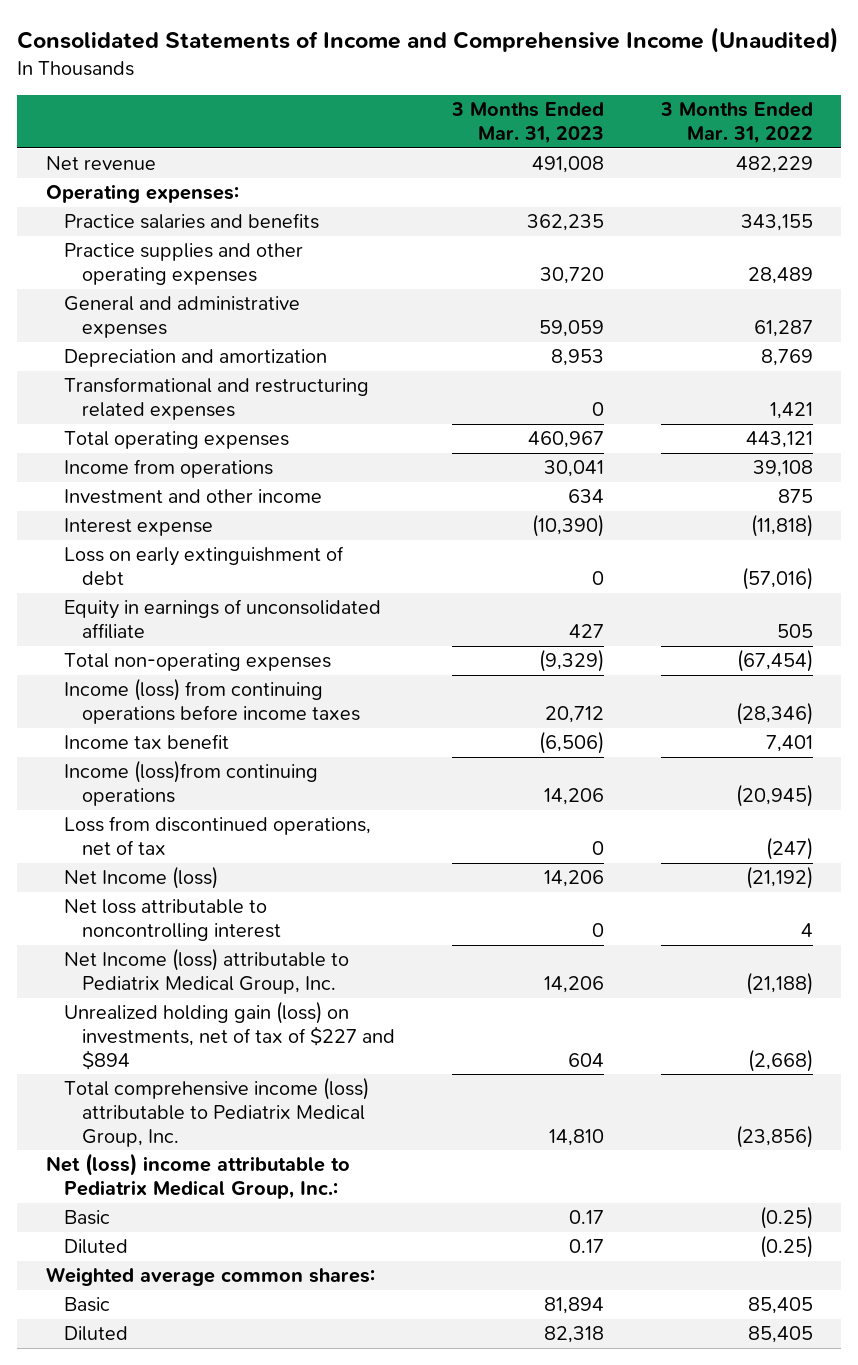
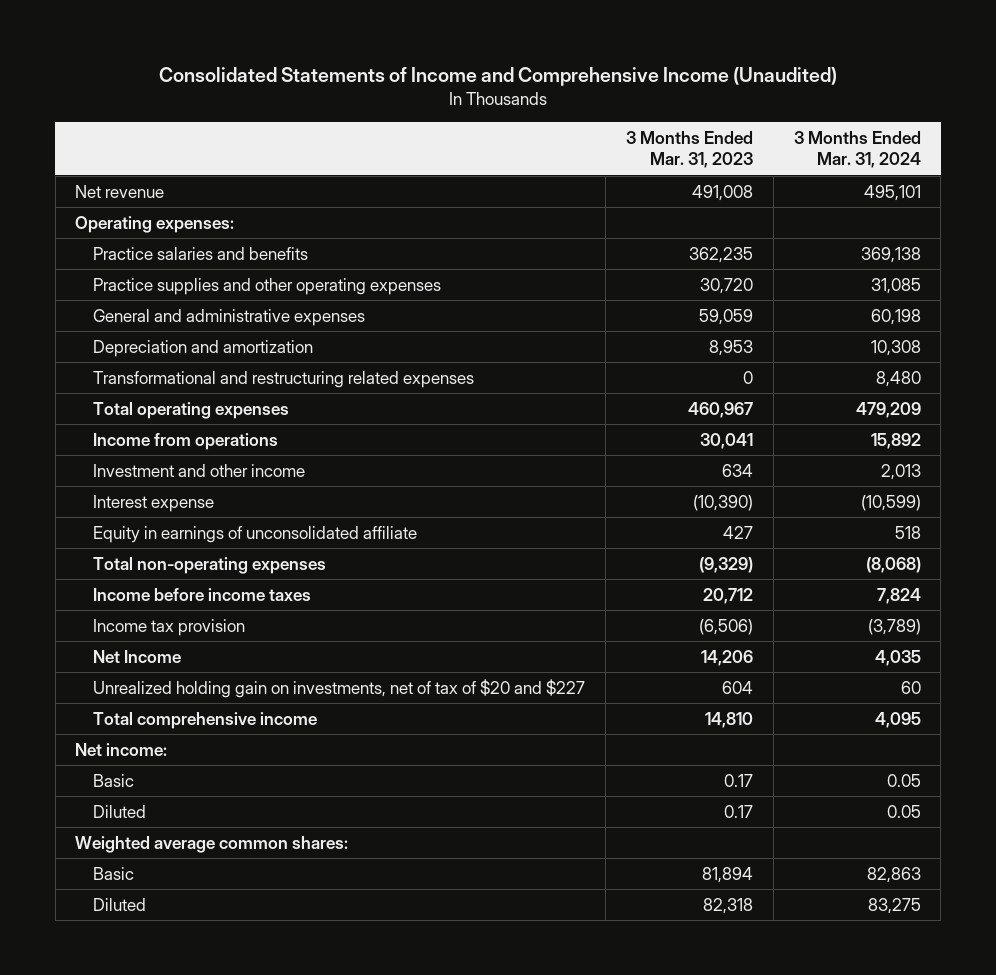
- | 3 Months Ended Mar. 31, 2023 | 3 Months Ended Mar. 31, 2022
+ | 3 Months Ended Mar. 31, 2023 | 3 Months Ended Mar. 31, 2024
- Loss on early extinguishment of debt | 0 | (57,016)
- Income (loss) from continuing operations before income taxes | 20,712 | (28,346)
- Income tax benefit | (6,506) | 7,401
- Income (loss)from continuing operations | 14,206 | (20,945)
- Loss from discontinued operations, net of tax | 0 | (247)
- Net Income (loss) | 14,206 | (21,192)
- Net loss attributable to noncontrolling interest | 0 | 4
- Net Income (loss) attributable to Pediatrix Medical Group, Inc. | 14,206 | (21,188)
- Unrealized holding gain (loss) on investments, net of tax of $227 and $894 | 604 | (2,668)
- Total comprehensive income (loss) attributable to Pediatrix Medical Group, Inc. | 14,810 | (23,856)
- Net (loss) income attributable to Pediatrix Medical Group, Inc.:
+ Income before income taxes | 20,712 | 7,824
+ Income tax provision | (6,506) | (3,789)
+ Net Income | 14,206 | 4,035
+ Unrealized holding gain on investments, net of tax of $20 and $227 | 604 | 60
+ Total comprehensive income | 14,810 | 4,095
+ Net income:

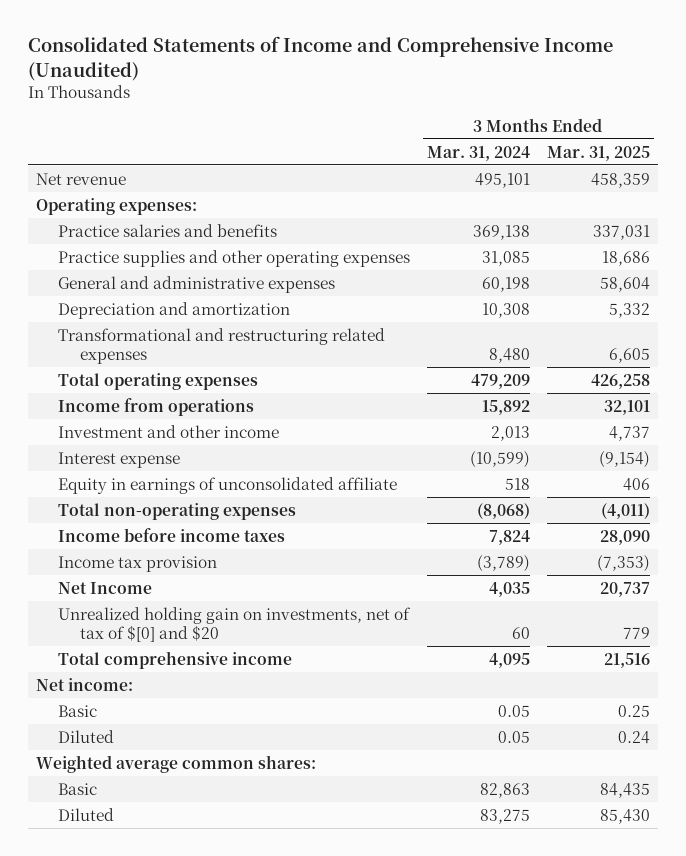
- | 3 Months Ended Mar. 31, 2023 | 3 Months Ended Mar. 31, 2024
+ | 3 Months Ended Mar. 31, 2024 | 3 Months Ended Mar. 31, 2025
- Unrealized holding gain on investments, net of tax of $20 and $227 | 604 | 60
+ Unrealized holding gain on investments, net of tax of $[0] and $20 | 60 | 779

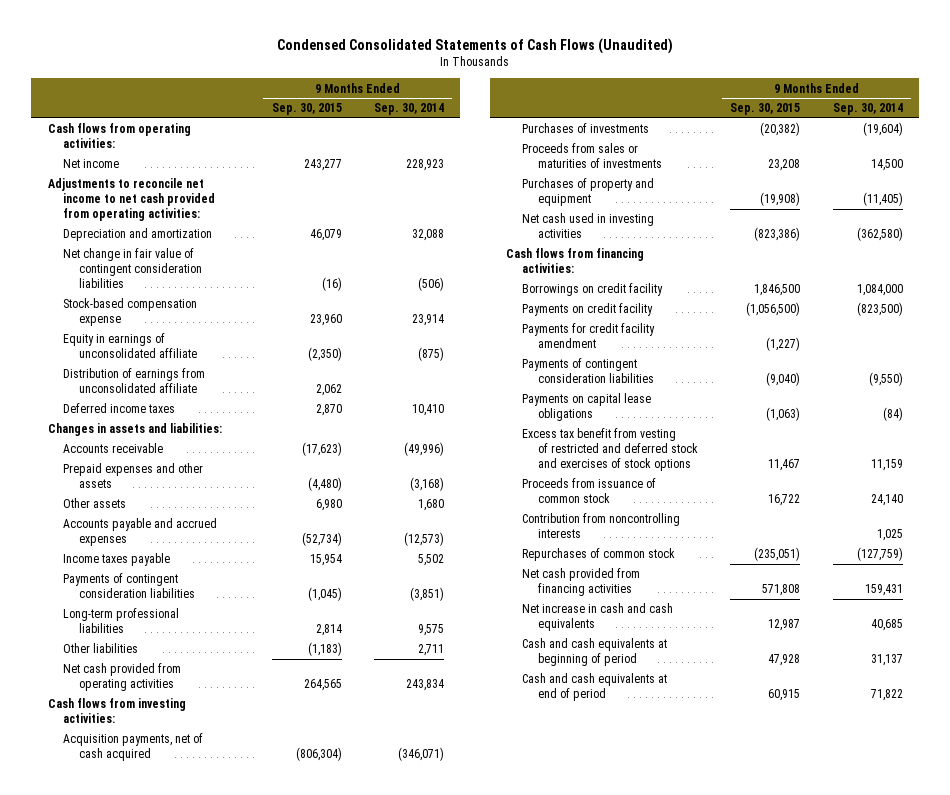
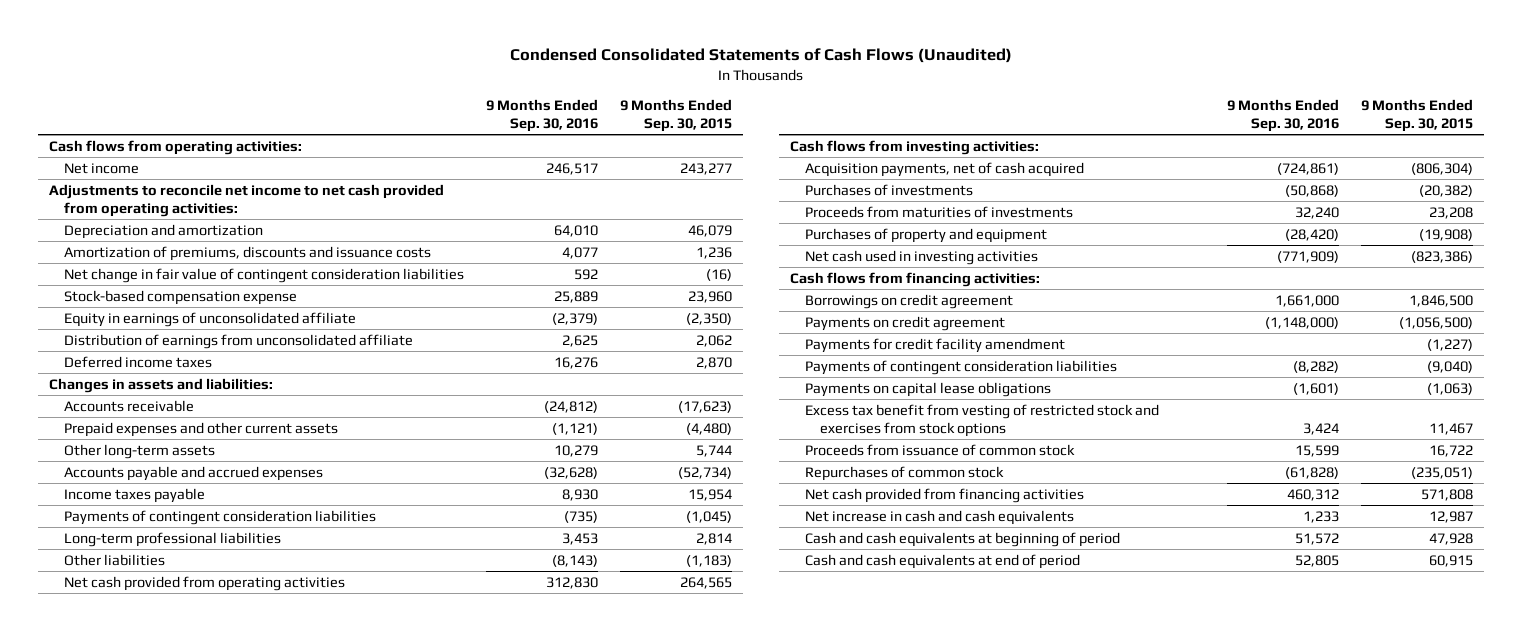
- | 9 Months Ended Sep. 30, 2015 | 9 Months Ended Sep. 30, 2014
+ | 9 Months Ended Sep. 30, 2016 | 9 Months Ended Sep. 30, 2015
+ Amortization of premiums, discounts and issuance costs | 4,077 | 1,236
- Prepaid expenses and other assets | (4,480) | (3,168)
- Other assets | 6,980 | 1,680
+ Prepaid expenses and other current assets | (1,121) | (4,480)
+ Other long-term assets | 10,279 | 5,744
- Proceeds from sales or maturities of investments | 23,208 | 14,500
+ Proceeds from maturities of investments | 32,240 | 23,208
- Borrowings on credit facility | 1,846,500 | 1,084,000
- Payments on credit facility | (1,056,500) | (823,500)
+ Borrowings on credit agreement | 1,661,000 | 1,846,500
+ Payments on credit agreement | (1,148,000) | (1,056,500)
- Excess tax benefit from vesting of restricted and deferred stock and exercises of stock options | 11,467 | 11,159
+ Excess tax benefit from vesting of restricted stock and exercises from stock options | 3,424 | 11,467
- Contribution from noncontrolling interests | | 1,025

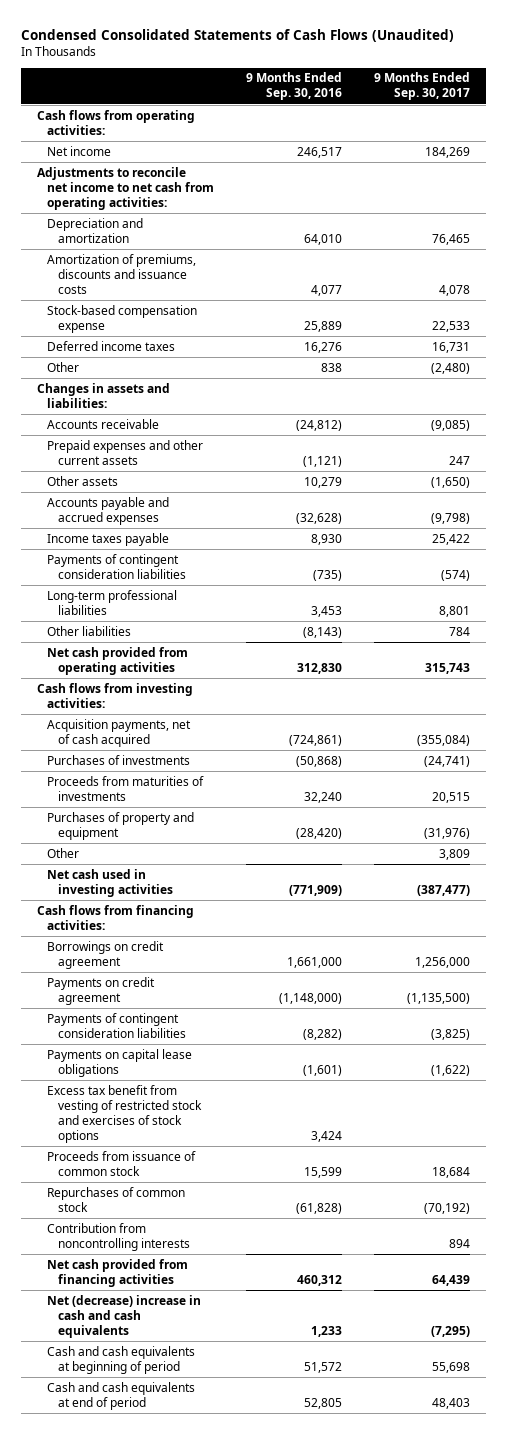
- | 9 Months Ended Sep. 30, 2016 | 9 Months Ended Sep. 30, 2015
+ | 9 Months Ended Sep. 30, 2016 | 9 Months Ended Sep. 30, 2017
- Adjustments to reconcile net income to net cash provided from operating activities:
+ Adjustments to reconcile net income to net cash from operating activities:
- Net change in fair value of contingent consideration liabilities | 592 | (16)
- Equity in earnings of unconsolidated affiliate | (2,379) | (2,350)
- Distribution of earnings from unconsolidated affiliate | 2,625 | 2,062
+ Other | 838 | (2,480)
- Other long-term assets | 10,279 | 5,744
+ Other assets | 10,279 | (1,650)
+ Other | | 3,809
- Payments for credit facility amendment | | (1,227)
- Excess tax benefit from vesting of restricted stock and exercises from stock options | 3,424 | 11,467
+ Excess tax benefit from vesting of restricted stock and exercises of stock options | 3,424 |
+ Contribution from noncontrolling interests | | 894
- Net increase in cash and cash equivalents | 1,233 | 12,987
+ Net (decrease) increase in cash and cash equivalents | 1,233 | (7,295)

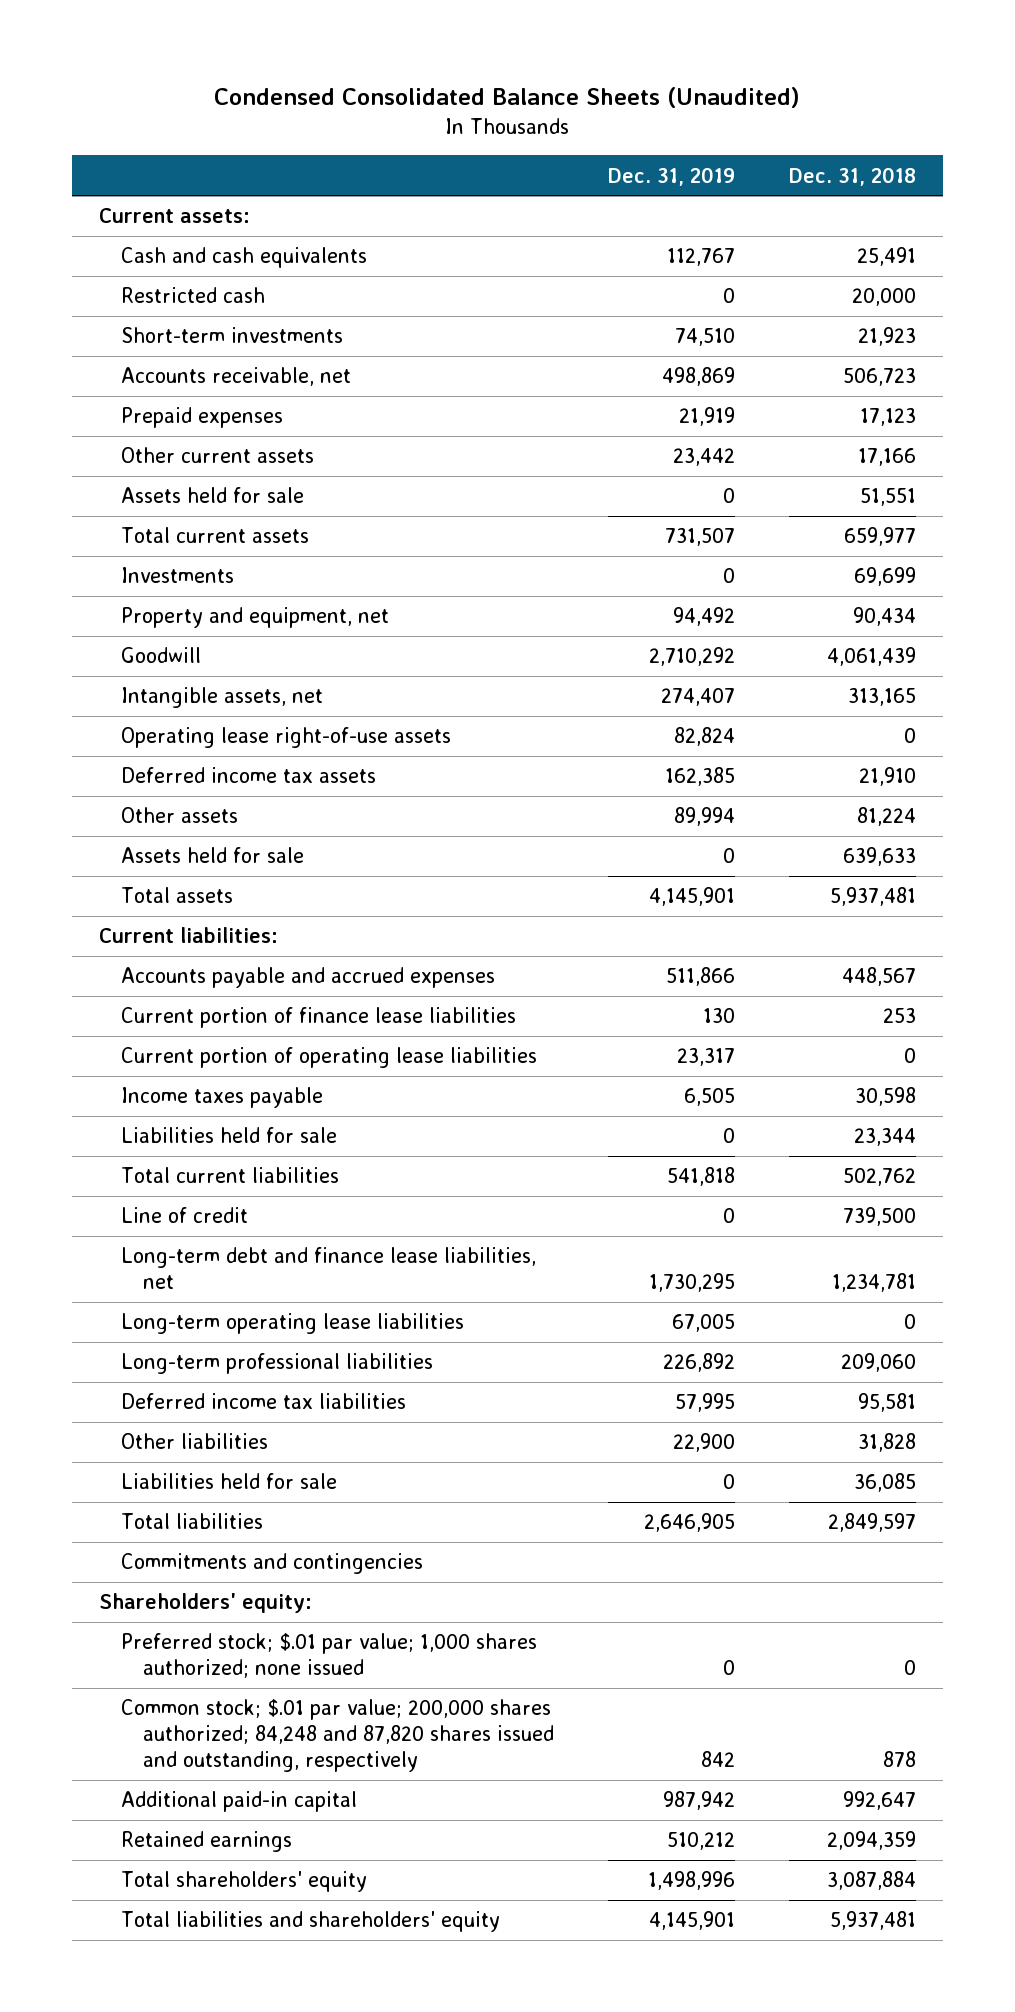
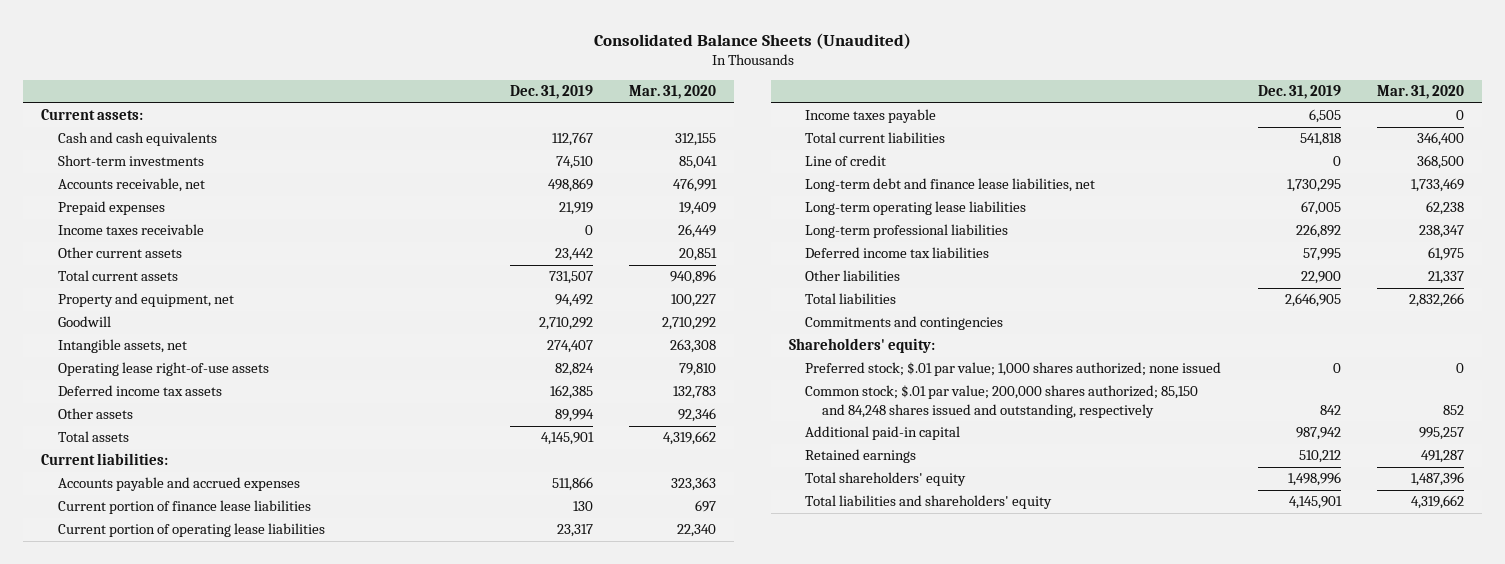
- Condensed Consolidated Balance Sheets (Unaudited)
+ Consolidated Balance Sheets (Unaudited)
- | Dec. 31, 2019 | Dec. 31, 2018
+ | Dec. 31, 2019 | Mar. 31, 2020
- Restricted cash | 0 | 20,000
+ Income taxes receivable | 0 | 26,449
- Assets held for sale | 0 | 51,551
- Investments | 0 | 69,699
- Assets held for sale | 0 | 639,633
- Liabilities held for sale | 0 | 23,344
- Liabilities held for sale | 0 | 36,085
- Common stock; $.01 par value; 200,000 shares authorized; 84,248 and 87,820 shares issued and outstanding, respectively | 842 | 878
+ Common stock; $.01 par value; 200,000 shares authorized; 85,150 and 84,248 shares issued and outstanding, respectively | 842 | 852

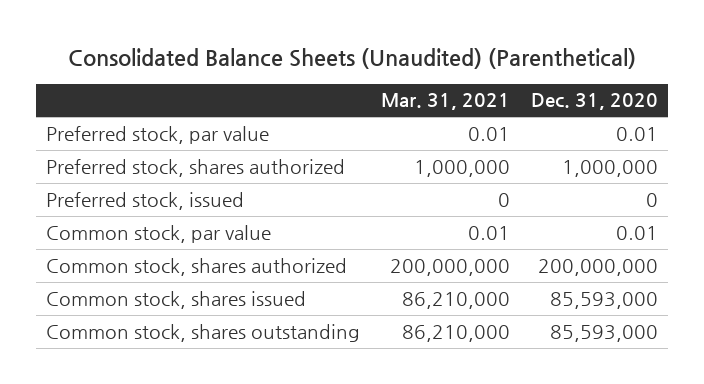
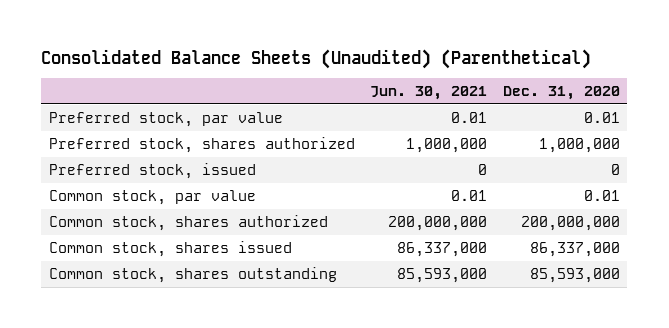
- | Mar. 31, 2021 | Dec. 31, 2020
+ | Jun. 30, 2021 | Dec. 31, 2020
- Common stock, shares issued | 86,210,000 | 85,593,000
+ Common stock, shares issued | 86,337,000 | 86,337,000

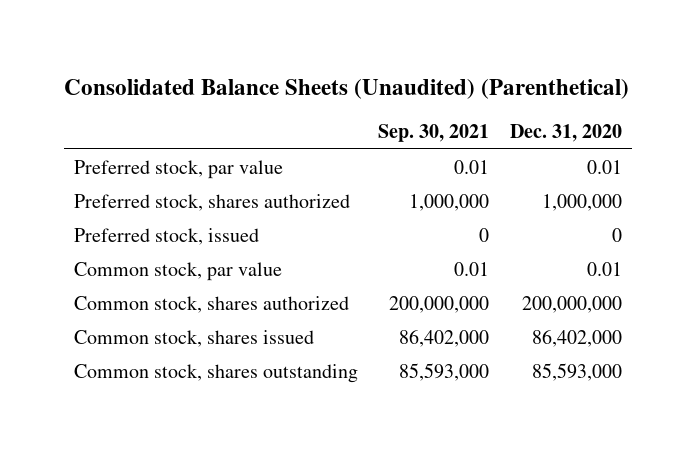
- | Jun. 30, 2021 | Dec. 31, 2020
+ | Sep. 30, 2021 | Dec. 31, 2020
- Common stock, shares issued | 86,337,000 | 86,337,000
+ Common stock, shares issued | 86,402,000 | 86,402,000

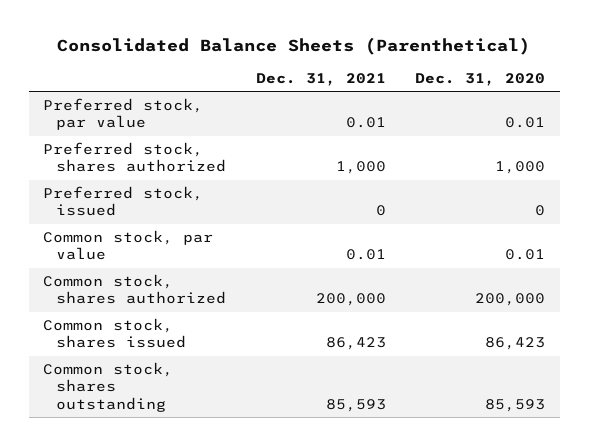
- Consolidated Balance Sheets (Unaudited) (Parenthetical)
+ Consolidated Balance Sheets (Parenthetical)
- | Sep. 30, 2021 | Dec. 31, 2020
+ | Dec. 31, 2021 | Dec. 31, 2020
- Preferred stock, shares authorized | 1,000,000 | 1,000,000
+ Preferred stock, shares authorized | 1,000 | 1,000
- Common stock, shares authorized | 200,000,000 | 200,000,000
- Common stock, shares issued | 86,402,000 | 86,402,000
- Common stock, shares outstanding | 85,593,000 | 85,593,000
+ Common stock, shares authorized | 200,000 | 200,000
+ Common stock, shares issued | 86,423 | 86,423
+ Common stock, shares outstanding | 85,593 | 85,593

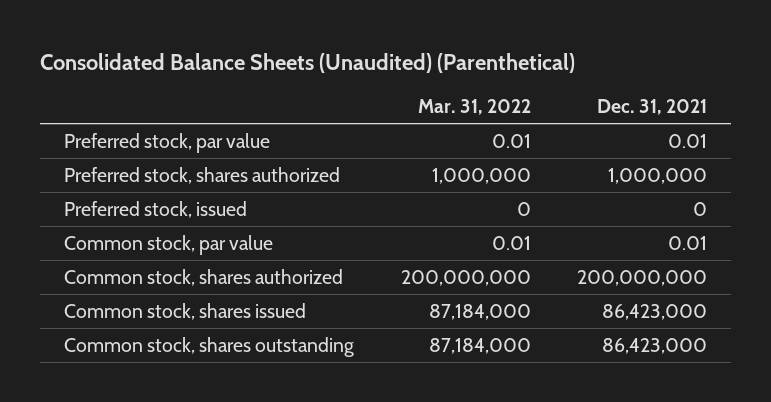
- Consolidated Balance Sheets (Parenthetical)
+ Consolidated Balance Sheets (Unaudited) (Parenthetical)
- | Dec. 31, 2021 | Dec. 31, 2020
+ | Mar. 31, 2022 | Dec. 31, 2021
- Preferred stock, shares authorized | 1,000 | 1,000
+ Preferred stock, shares authorized | 1,000,000 | 1,000,000
- Common stock, shares authorized | 200,000 | 200,000
- Common stock, shares issued | 86,423 | 86,423
- Common stock, shares outstanding | 85,593 | 85,593
+ Common stock, shares authorized | 200,000,000 | 200,000,000
+ Common stock, shares issued | 87,184,000 | 86,423,000
+ Common stock, shares outstanding | 87,184,000 | 86,423,000

